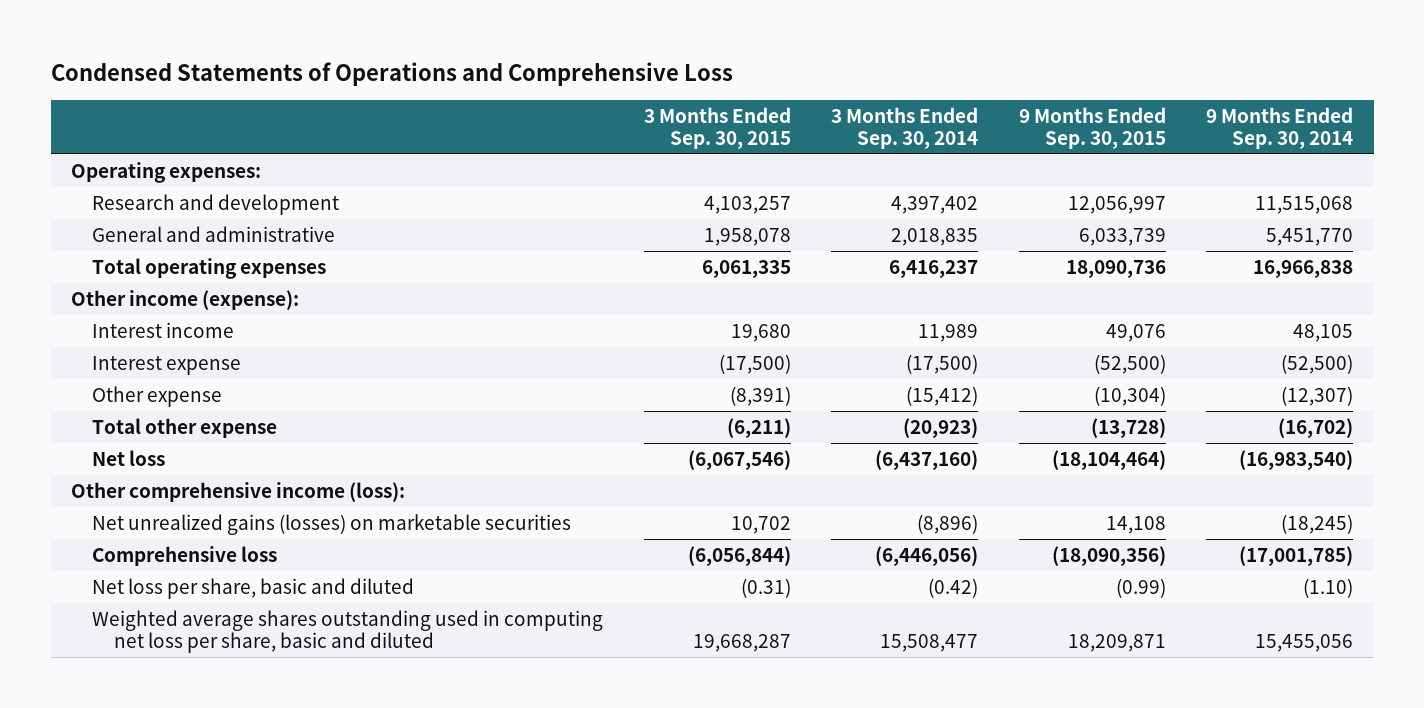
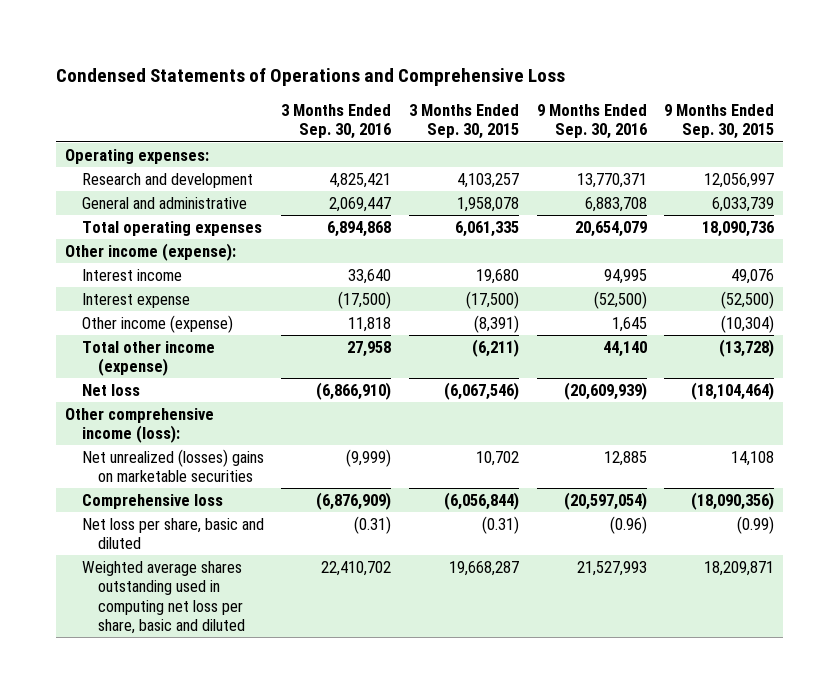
- | 3 Months Ended Sep. 30, 2015 | 3 Months Ended Sep. 30, 2014 | 9 Months Ended Sep. 30, 2015 | 9 Months Ended Sep. 30, 2014
+ | 3 Months Ended Sep. 30, 2016 | 3 Months Ended Sep. 30, 2015 | 9 Months Ended Sep. 30, 2016 | 9 Months Ended Sep. 30, 2015
- Other expense | (8,391) | (15,412) | (10,304) | (12,307)
- Total other expense | (6,211) | (20,923) | (13,728) | (16,702)
+ Other income (expense) | 11,818 | (8,391) | 1,645 | (10,304)
+ Total other income (expense) | 27,958 | (6,211) | 44,140 | (13,728)
- Net unrealized gains (losses) on marketable securities | 10,702 | (8,896) | 14,108 | (18,245)
+ Net unrealized (losses) gains on marketable securities | (9,999) | 10,702 | 12,885 | 14,108

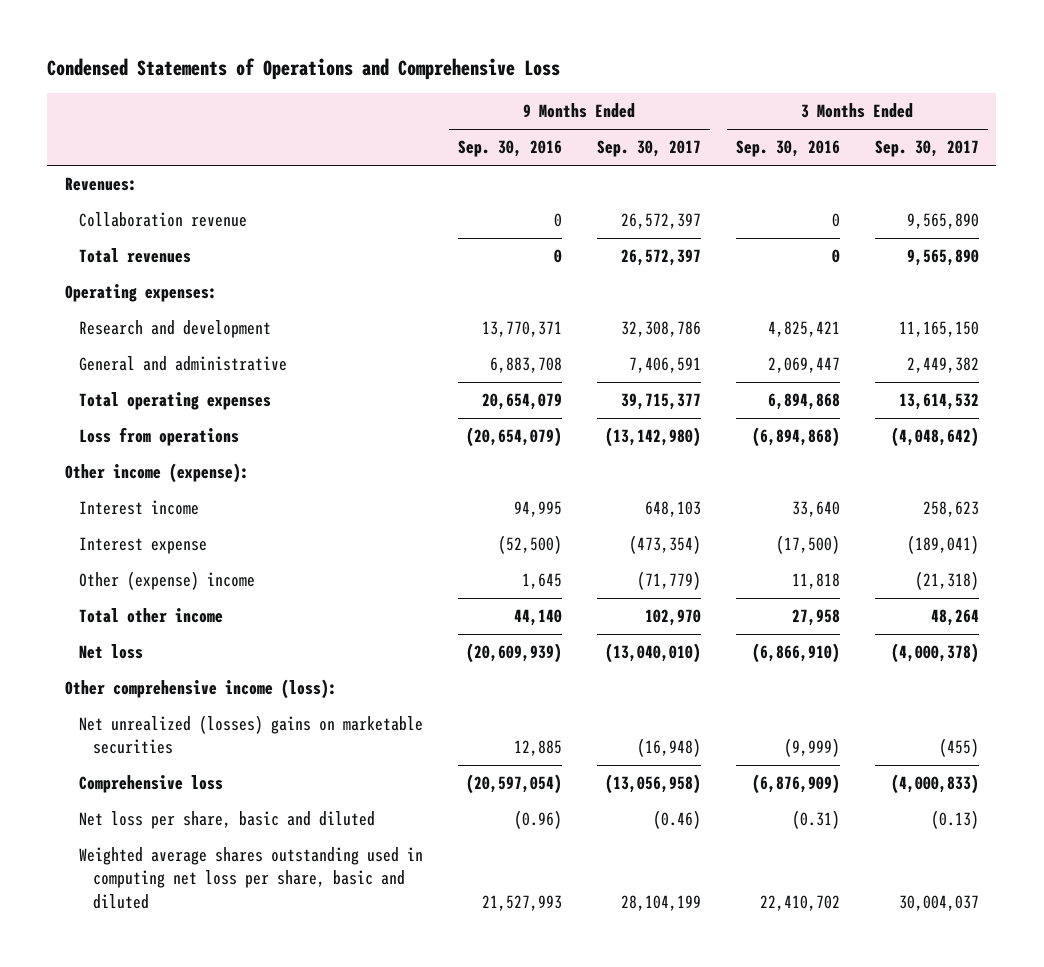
- | 3 Months Ended Sep. 30, 2016 | 3 Months Ended Sep. 30, 2015 | 9 Months Ended Sep. 30, 2016 | 9 Months Ended Sep. 30, 2015
+ | 9 Months Ended Sep. 30, 2016 | 9 Months Ended Sep. 30, 2017 | 3 Months Ended Sep. 30, 2016 | 3 Months Ended Sep. 30, 2017
+ Revenues:
+ Collaboration revenue | 0 | 26,572,397 | 0 | 9,565,890
+ Total revenues | 0 | 26,572,397 | 0 | 9,565,890
+ Loss from operations | (20,654,079) | (13,142,980) | (6,894,868) | (4,048,642)
- Other income (expense) | 11,818 | (8,391) | 1,645 | (10,304)
- Total other income (expense) | 27,958 | (6,211) | 44,140 | (13,728)
+ Other (expense) income | 1,645 | (71,779) | 11,818 | (21,318)
+ Total other income | 44,140 | 102,970 | 27,958 | 48,264

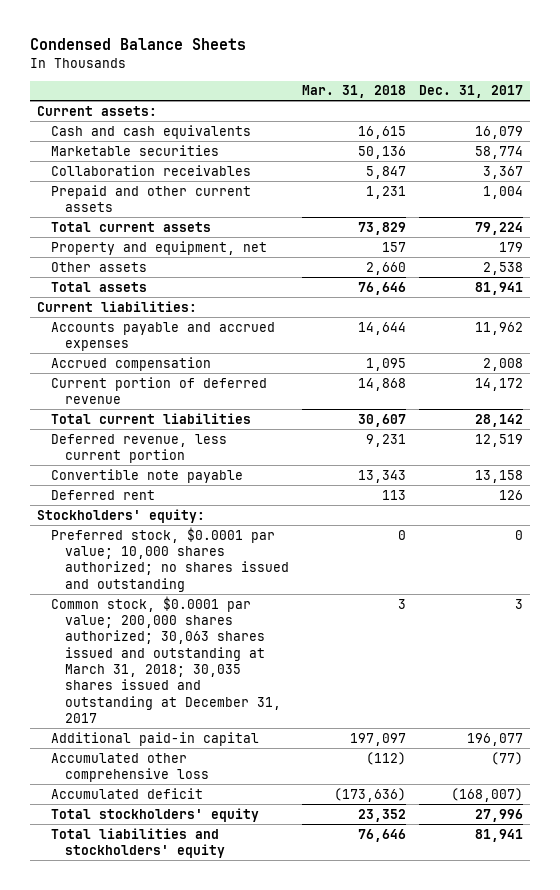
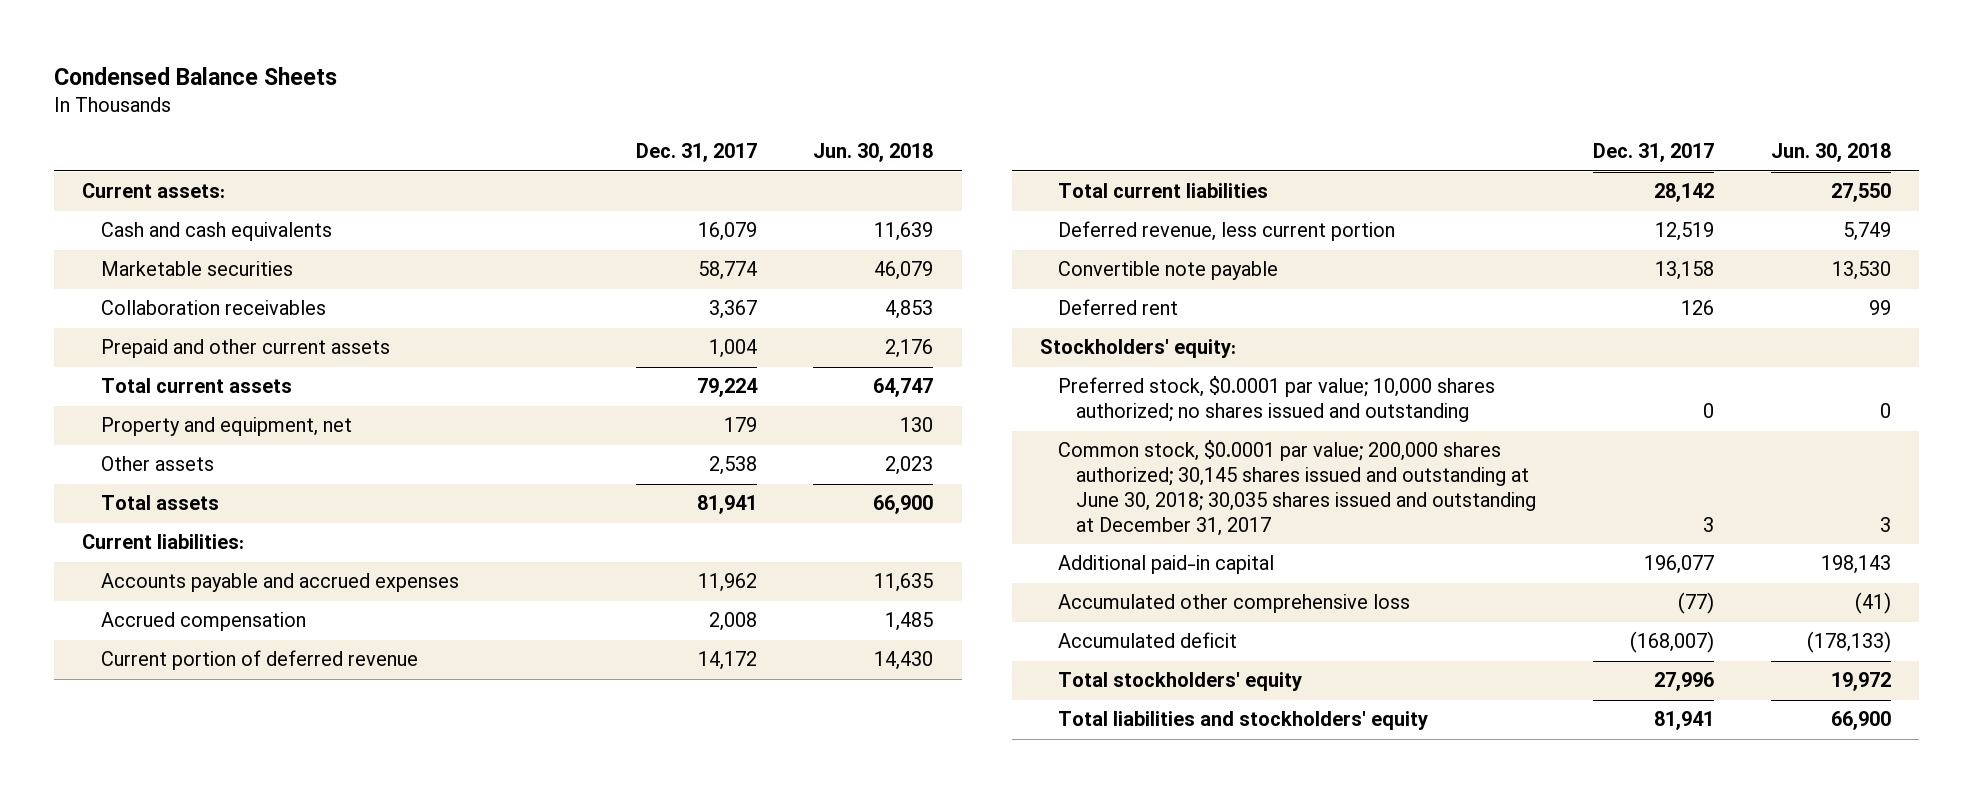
- | Mar. 31, 2018 | Dec. 31, 2017
+ | Dec. 31, 2017 | Jun. 30, 2018
- Common stock, $0.0001 par value; 200,000 shares authorized; 30,063 shares issued and outstanding at March 31, 2018; 30,035 shares issued and outstanding at December 31, 2017 | 3 | 3
+ Common stock, $0.0001 par value; 200,000 shares authorized; 30,145 shares issued and outstanding at June 30, 2018; 30,035 shares issued and outstanding at December 31, 2017 | 3 | 3

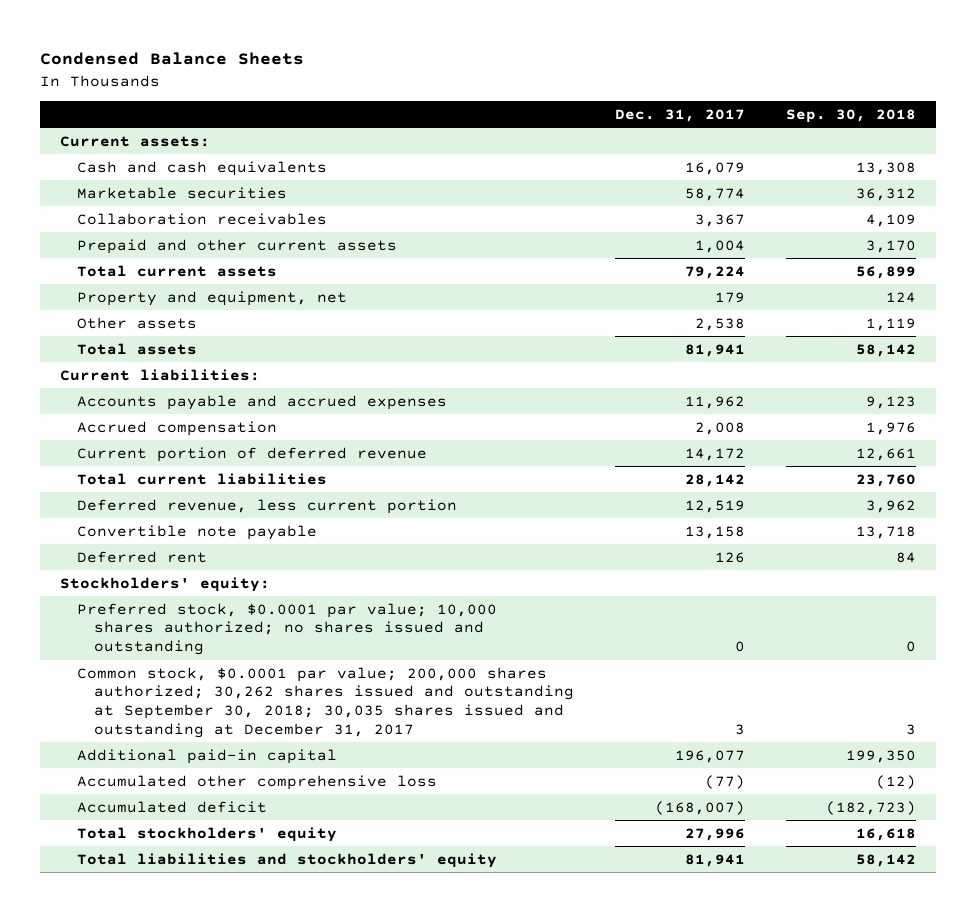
- | Dec. 31, 2017 | Jun. 30, 2018
+ | Dec. 31, 2017 | Sep. 30, 2018
- Common stock, $0.0001 par value; 200,000 shares authorized; 30,145 shares issued and outstanding at June 30, 2018; 30,035 shares issued and outstanding at December 31, 2017 | 3 | 3
+ Common stock, $0.0001 par value; 200,000 shares authorized; 30,262 shares issued and outstanding at September 30, 2018; 30,035 shares issued and outstanding at December 31, 2017 | 3 | 3

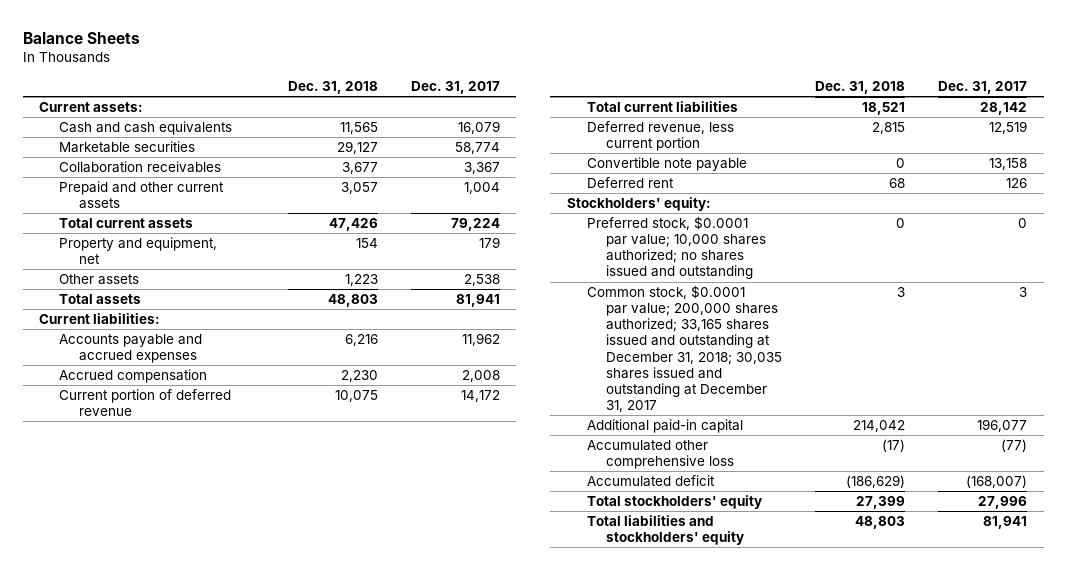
- Condensed Balance Sheets
+ Balance Sheets
- | Dec. 31, 2017 | Sep. 30, 2018
+ | Dec. 31, 2018 | Dec. 31, 2017
- Common stock, $0.0001 par value; 200,000 shares authorized; 30,262 shares issued and outstanding at September 30, 2018; 30,035 shares issued and outstanding at December 31, 2017 | 3 | 3
+ Common stock, $0.0001 par value; 200,000 shares authorized; 33,165 shares issued and outstanding at December 31, 2018; 30,035 shares issued and outstanding at December 31, 2017 | 3 | 3

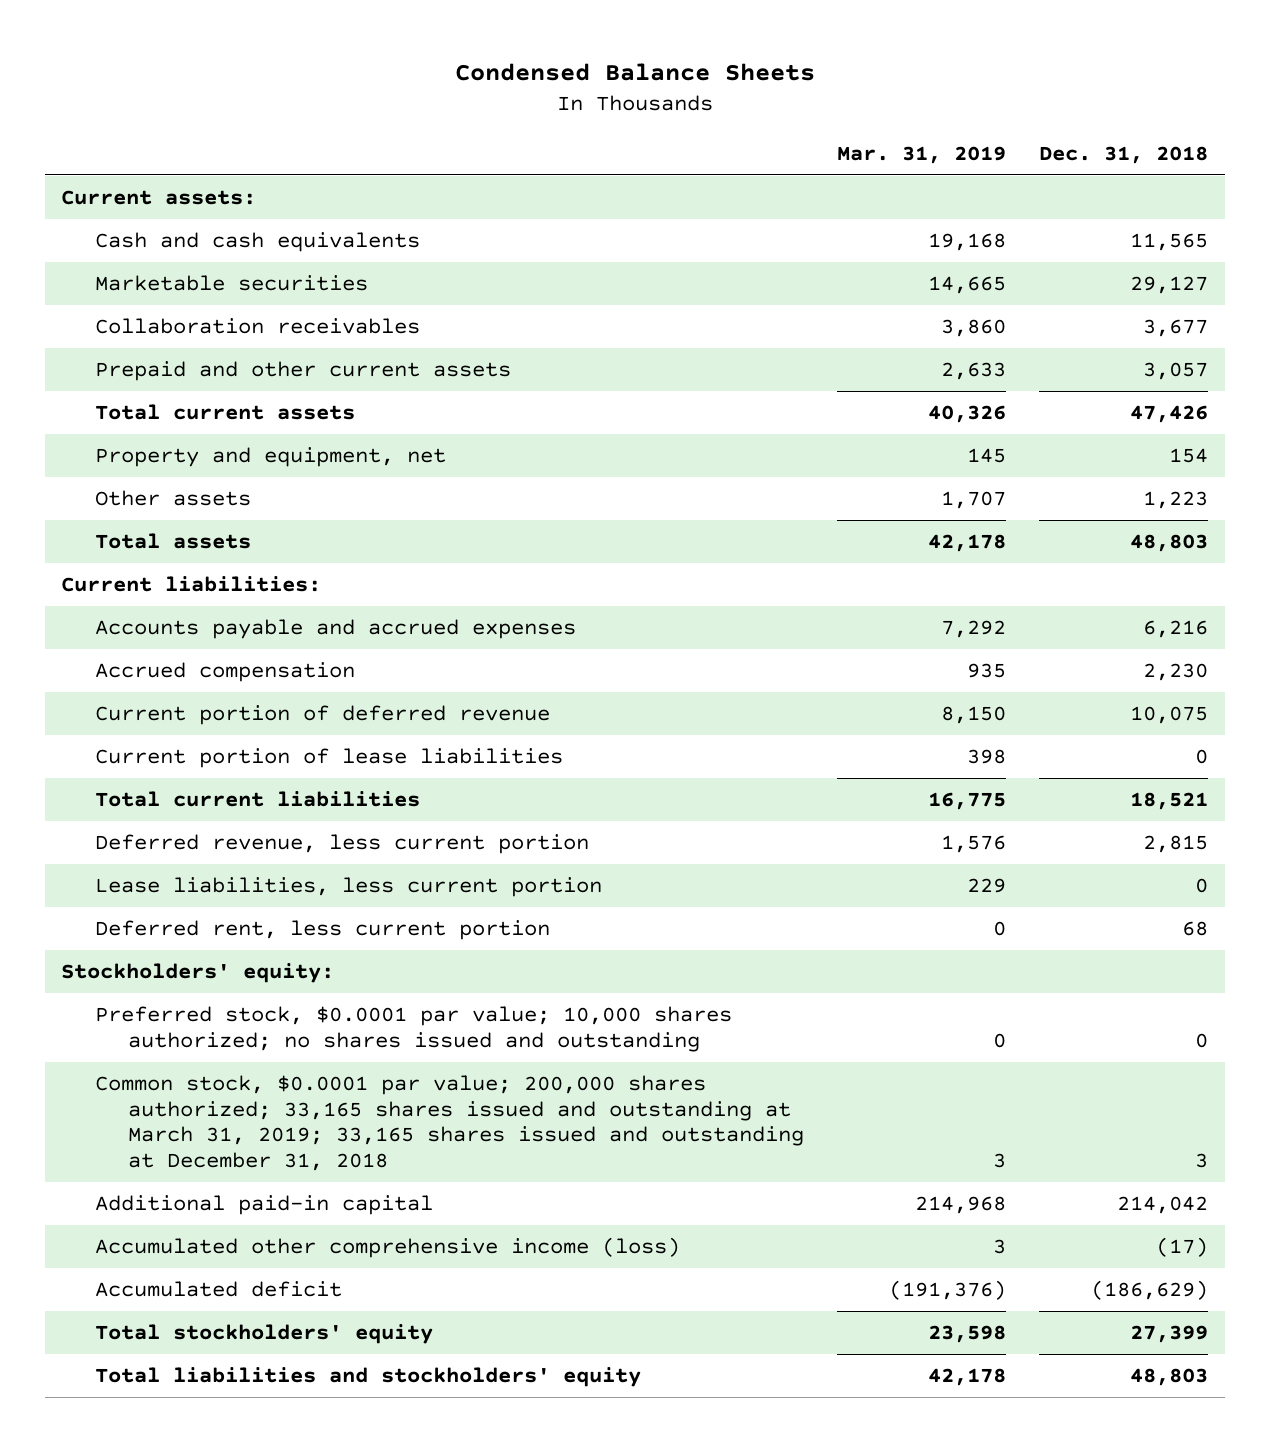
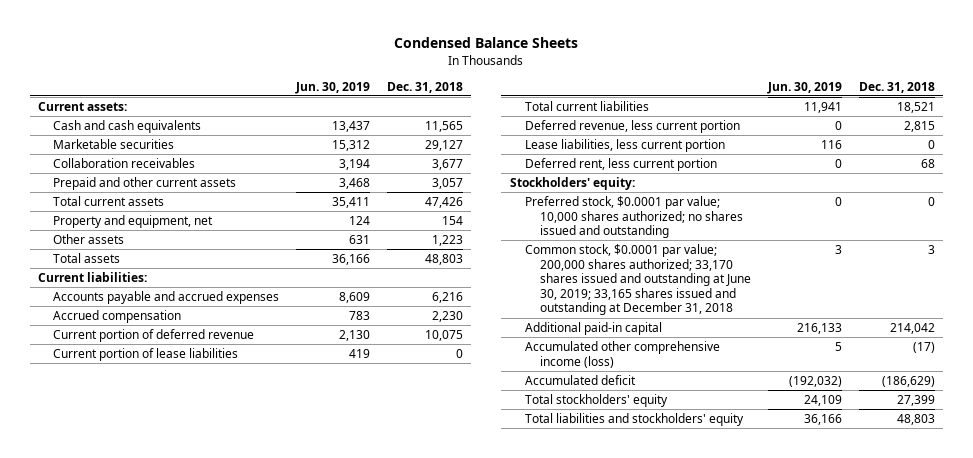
- | Mar. 31, 2019 | Dec. 31, 2018
+ | Jun. 30, 2019 | Dec. 31, 2018
- Common stock, $0.0001 par value; 200,000 shares authorized; 33,165 shares issued and outstanding at March 31, 2019; 33,165 shares issued and outstanding at December 31, 2018 | 3 | 3
+ Common stock, $0.0001 par value; 200,000 shares authorized; 33,170 shares issued and outstanding at June 30, 2019; 33,165 shares issued and outstanding at December 31, 2018 | 3 | 3

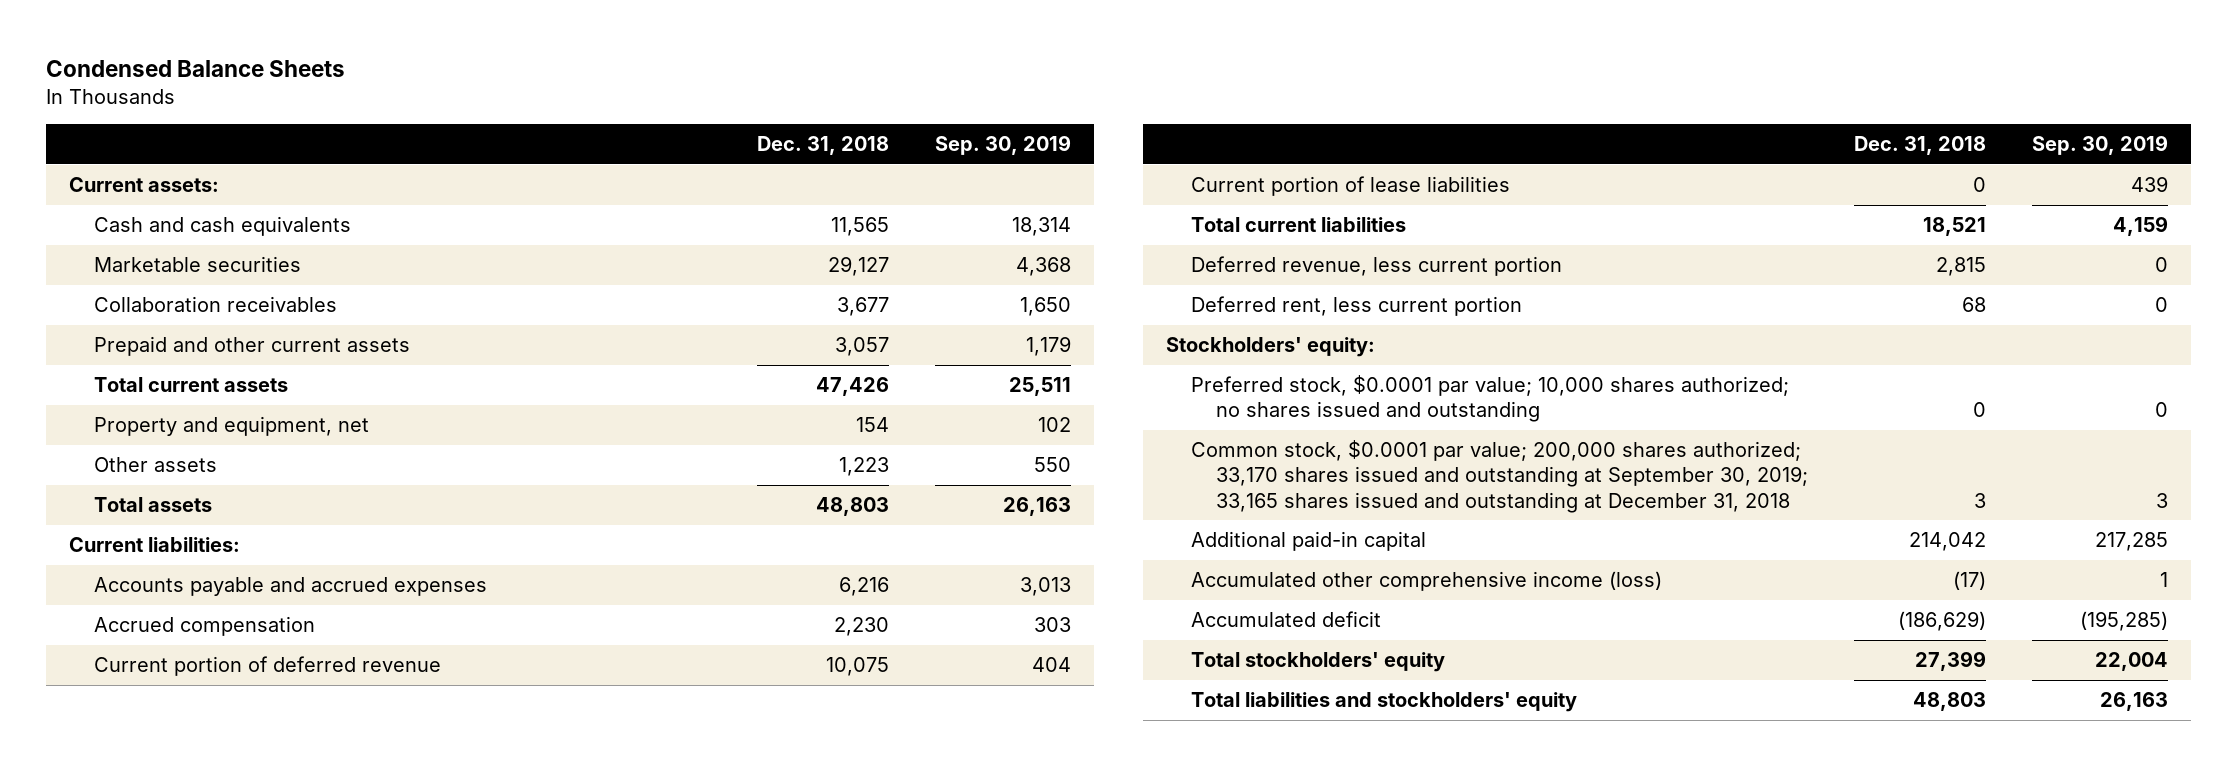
- | Jun. 30, 2019 | Dec. 31, 2018
+ | Dec. 31, 2018 | Sep. 30, 2019
- Lease liabilities, less current portion | 116 | 0
- Common stock, $0.0001 par value; 200,000 shares authorized; 33,170 shares issued and outstanding at June 30, 2019; 33,165 shares issued and outstanding at December 31, 2018 | 3 | 3
+ Common stock, $0.0001 par value; 200,000 shares authorized; 33,170 shares issued and outstanding at September 30, 2019; 33,165 shares issued and outstanding at December 31, 2018 | 3 | 3

